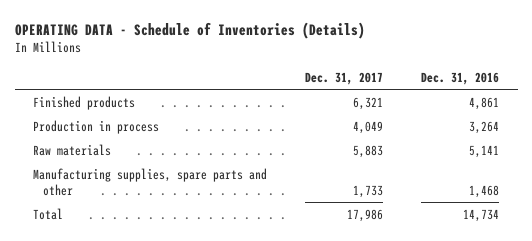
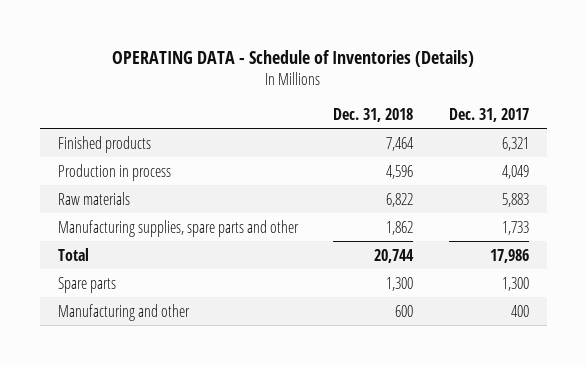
- | Dec. 31, 2017 | Dec. 31, 2016
+ | Dec. 31, 2018 | Dec. 31, 2017
+ Spare parts | 1,300 | 1,300
+ Manufacturing and other | 600 | 400

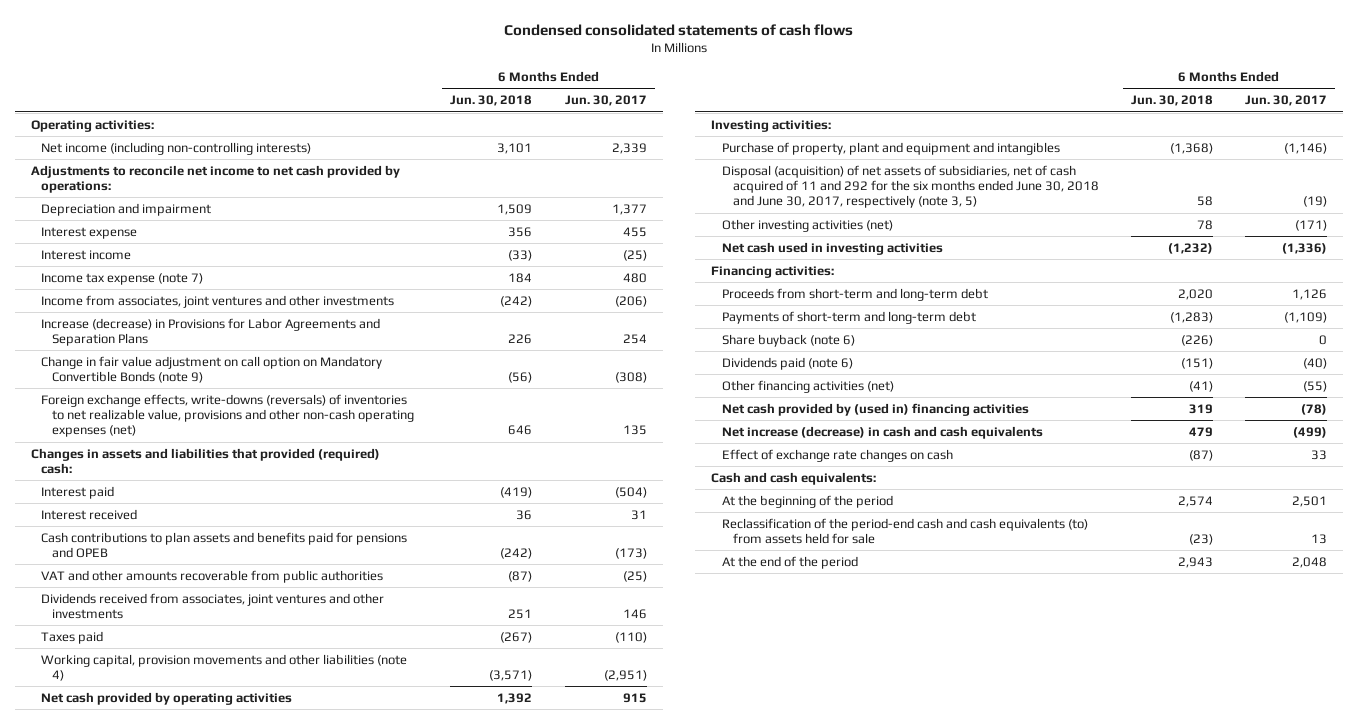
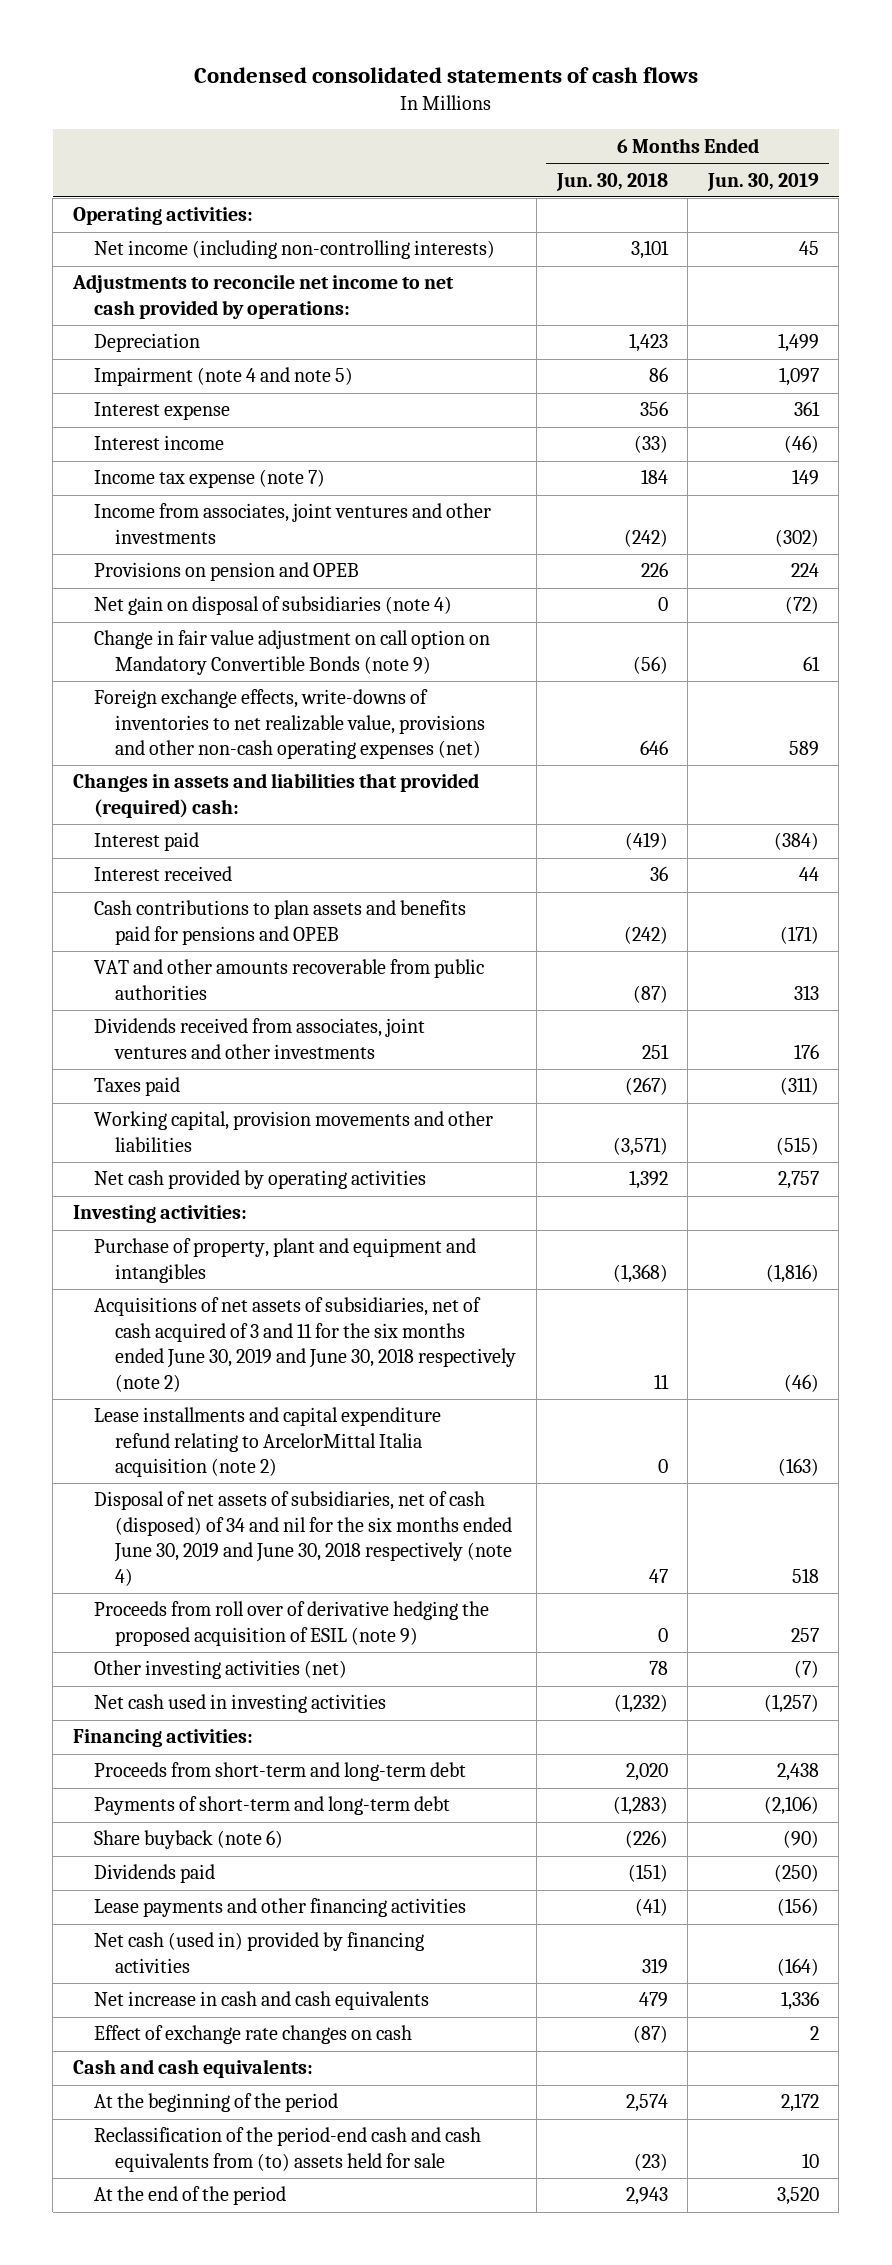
- | 6 Months Ended Jun. 30, 2018 | 6 Months Ended Jun. 30, 2017
+ | 6 Months Ended Jun. 30, 2018 | 6 Months Ended Jun. 30, 2019
- Depreciation and impairment | 1,509 | 1,377
+ Depreciation | 1,423 | 1,499
+ Impairment (note 4 and note 5) | 86 | 1,097
- Increase (decrease) in Provisions for Labor Agreements and Separation Plans | 226 | 254
+ Provisions on pension and OPEB | 226 | 224
+ Net gain on disposal of subsidiaries (note 4) | 0 | (72)
- Foreign exchange effects, write-downs (reversals) of inventories to net realizable value, provisions and other non-cash operating expenses (net) | 646 | 135
+ Foreign exchange effects, write-downs of inventories to net realizable value, provisions and other non-cash operating expenses (net) | 646 | 589
- Working capital, provision movements and other liabilities (note 4) | (3,571) | (2,951)
+ Working capital, provision movements and other liabilities | (3,571) | (515)
- Disposal (acquisition) of net assets of subsidiaries, net of cash acquired of 11 and 292 for the six months ended June 30, 2018 and June 30, 2017, respectively (note 3, 5) | 58 | (19)
+ Acquisitions of net assets of subsidiaries, net of cash acquired of 3 and 11 for the six months ended June 30, 2019 and June 30, 2018 respectively (note 2) | 11 | (46)
+ Lease installments and capital expenditure refund relating to ArcelorMittal Italia acquisition (note 2) | 0 | (163)
+ Disposal of net assets of subsidiaries, net of cash (disposed) of 34 and nil for the six months ended June 30, 2019 and June 30, 2018 respectively (note 4) | 47 | 518
+ Proceeds from roll over of derivative hedging the proposed acquisition of ESIL (note 9) | 0 | 257
- Dividends paid (note 6) | (151) | (40)
- Other financing activities (net) | (41) | (55)
- Net cash provided by (used in) financing activities | 319 | (78)
- Net increase (decrease) in cash and cash equivalents | 479 | (499)
+ Dividends paid | (151) | (250)
+ Lease payments and other financing activities | (41) | (156)
+ Net cash (used in) provided by financing activities | 319 | (164)
+ Net increase in cash and cash equivalents | 479 | 1,336
- Reclassification of the period-end cash and cash equivalents (to) from assets held for sale | (23) | 13
+ Reclassification of the period-end cash and cash equivalents from (to) assets held for sale | (23) | 10

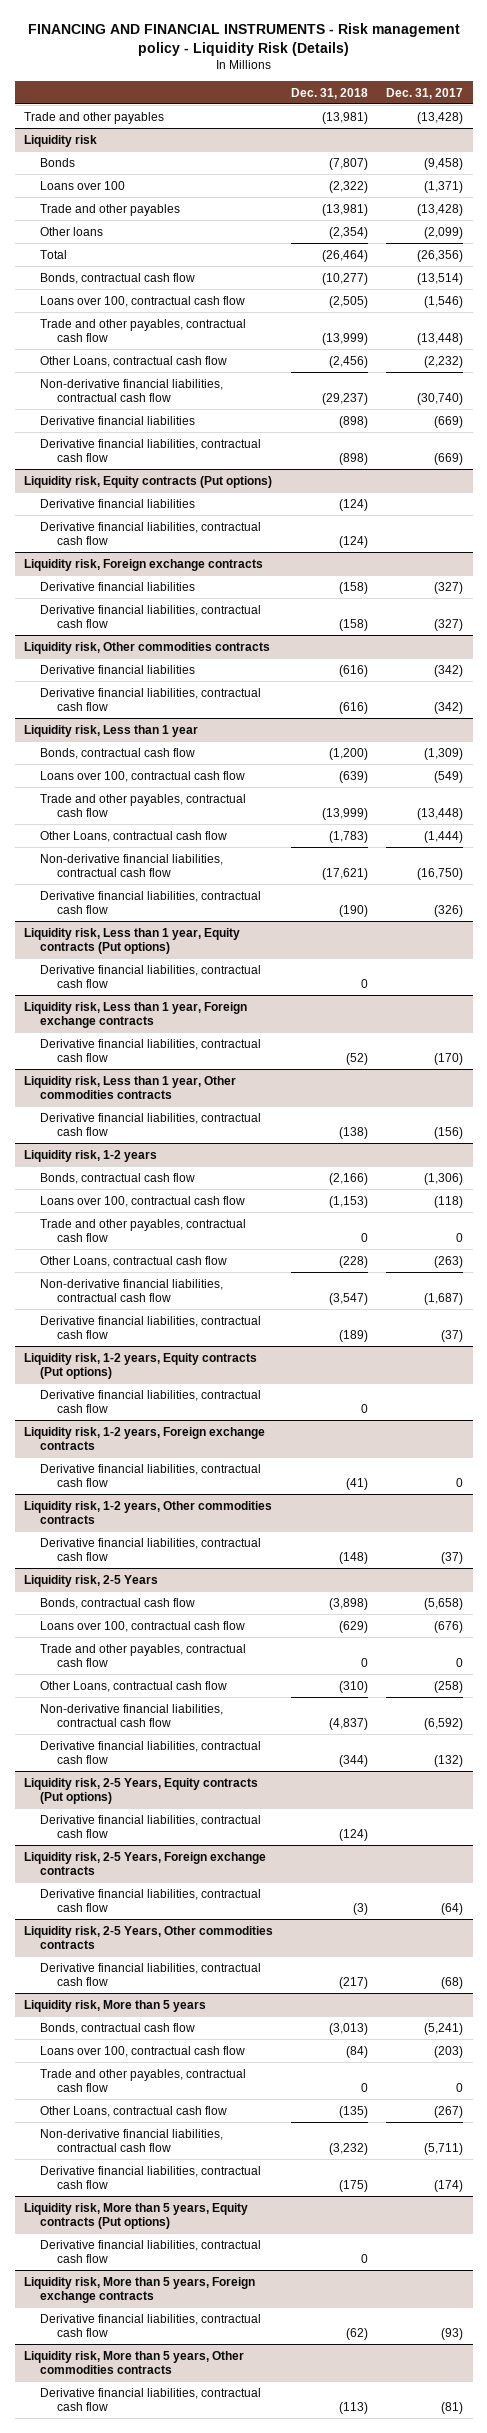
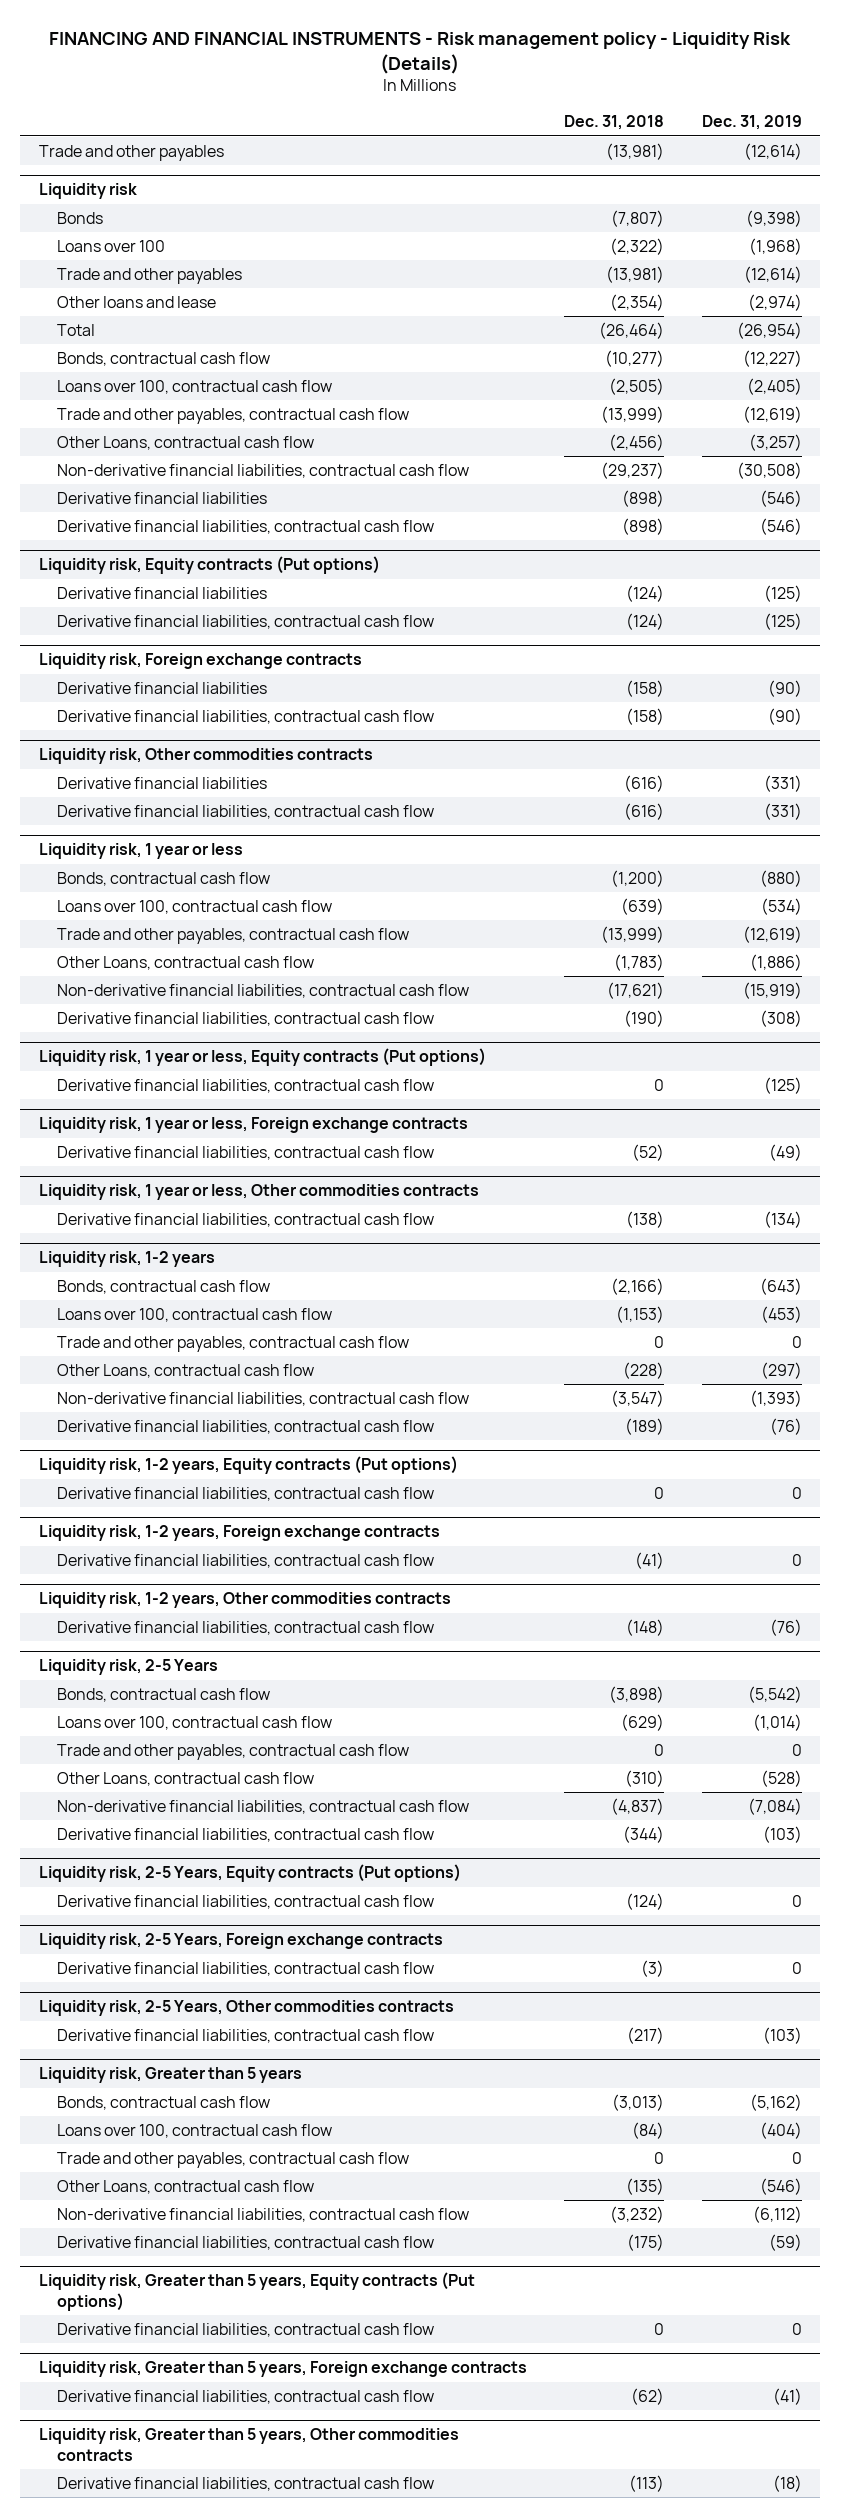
- | Dec. 31, 2018 | Dec. 31, 2017
+ | Dec. 31, 2018 | Dec. 31, 2019
@ Liquidity risk
- Other loans | (2,354) | (2,099)
+ Other loans and lease | (2,354) | (2,974)
- Liquidity risk, Less than 1 year
+ Liquidity risk, 1 year or less
- Liquidity risk, Less than 1 year, Equity contracts (Put options)
+ Liquidity risk, 1 year or less, Equity contracts (Put options)
- Liquidity risk, Less than 1 year, Foreign exchange contracts
+ Liquidity risk, 1 year or less, Foreign exchange contracts
- Liquidity risk, Less than 1 year, Other commodities contracts
+ Liquidity risk, 1 year or less, Other commodities contracts
- Liquidity risk, More than 5 years
+ Liquidity risk, Greater than 5 years
- Liquidity risk, More than 5 years, Equity contracts (Put options)
+ Liquidity risk, Greater than 5 years, Equity contracts (Put options)
- Liquidity risk, More than 5 years, Foreign exchange contracts
+ Liquidity risk, Greater than 5 years, Foreign exchange contracts
- Liquidity risk, More than 5 years, Other commodities contracts
+ Liquidity risk, Greater than 5 years, Other commodities contracts

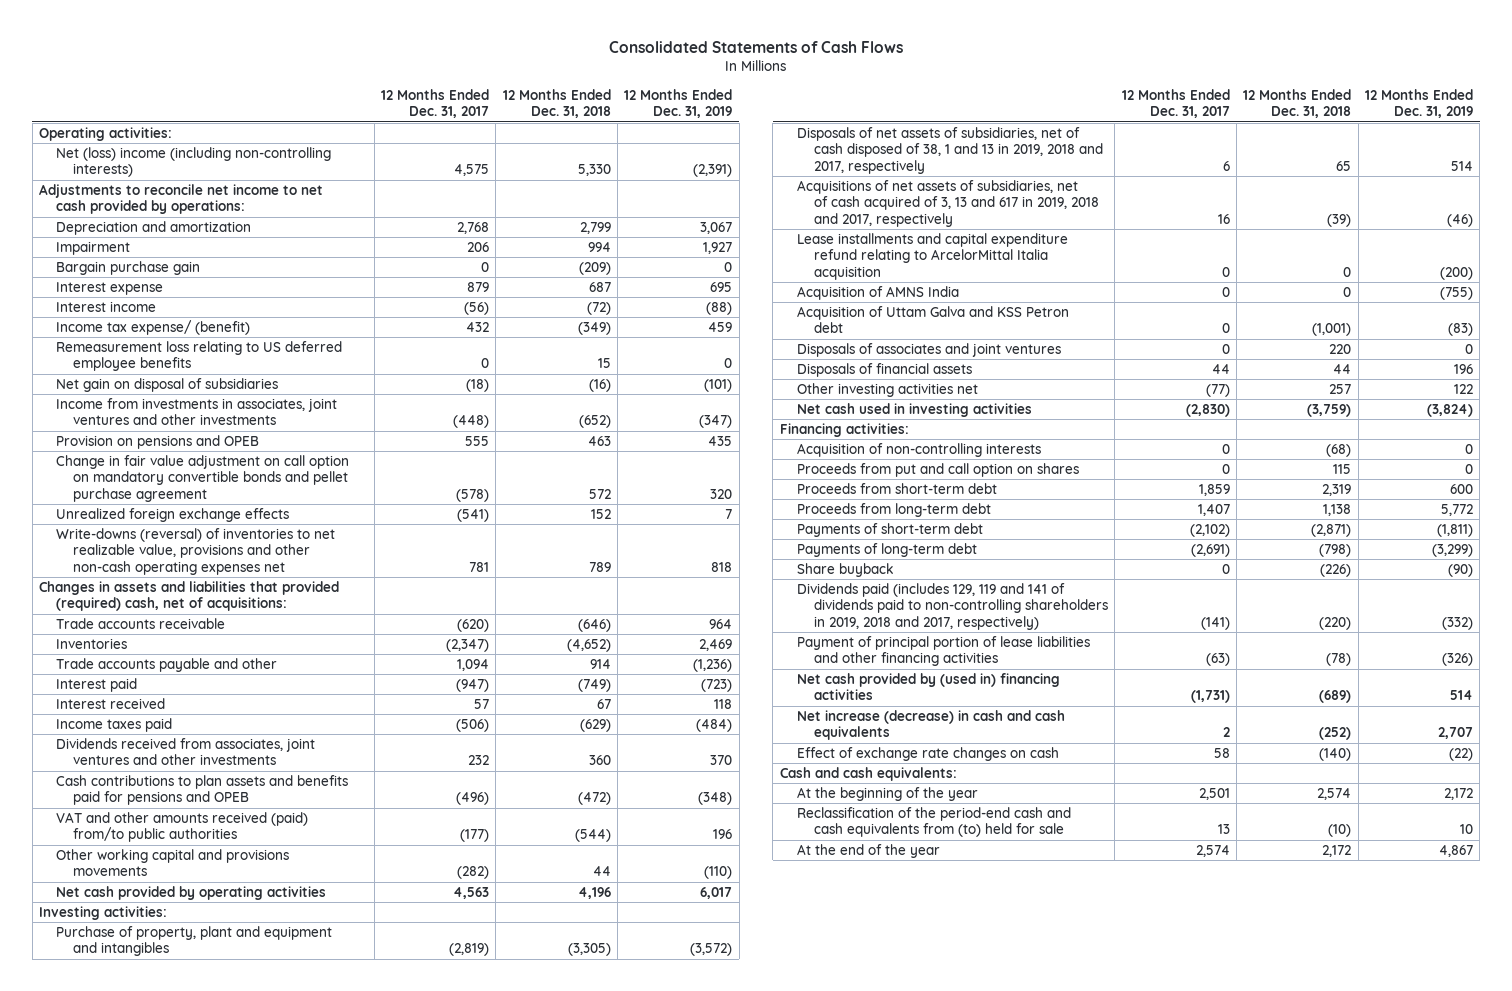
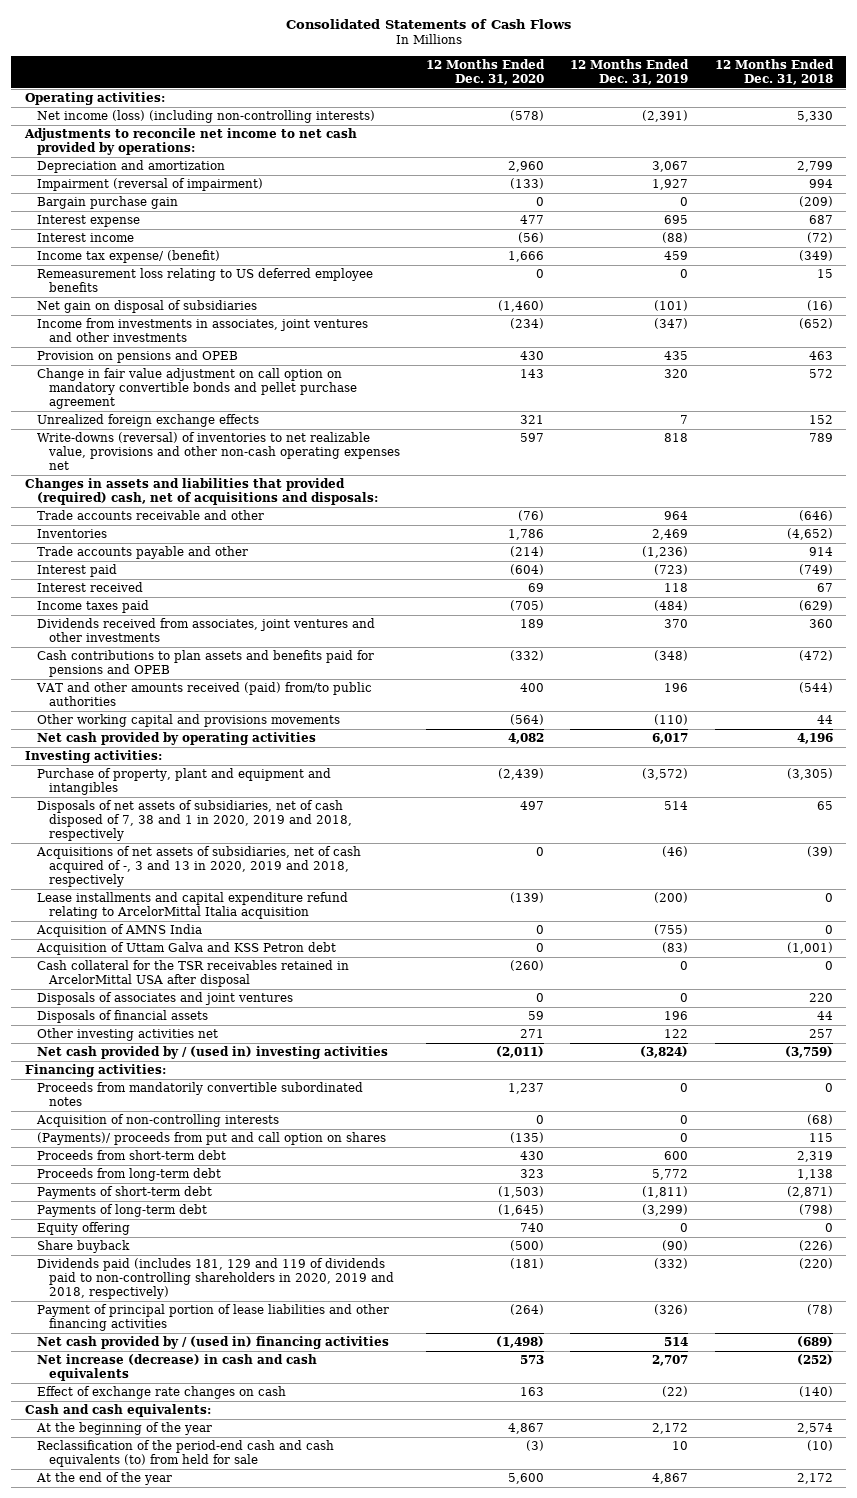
- | 12 Months Ended Dec. 31, 2017 | 12 Months Ended Dec. 31, 2018 | 12 Months Ended Dec. 31, 2019
+ | 12 Months Ended Dec. 31, 2020 | 12 Months Ended Dec. 31, 2019 | 12 Months Ended Dec. 31, 2018
- Net (loss) income (including non-controlling interests) | 4,575 | 5,330 | (2,391)
+ Net income (loss) (including non-controlling interests) | (578) | (2,391) | 5,330
- Impairment | 206 | 994 | 1,927
+ Impairment (reversal of impairment) | (133) | 1,927 | 994
- Changes in assets and liabilities that provided (required) cash, net of acquisitions:
- Trade accounts receivable | (620) | (646) | 964
+ Changes in assets and liabilities that provided (required) cash, net of acquisitions and disposals:
+ Trade accounts receivable and other | (76) | 964 | (646)
- Disposals of net assets of subsidiaries, net of cash disposed of 38, 1 and 13 in 2019, 2018 and 2017, respectively | 6 | 65 | 514
- Acquisitions of net assets of subsidiaries, net of cash acquired of 3, 13 and 617 in 2019, 2018 and 2017, respectively | 16 | (39) | (46)
+ Disposals of net assets of subsidiaries, net of cash disposed of 7, 38 and 1 in 2020, 2019 and 2018, respectively | 497 | 514 | 65
+ Acquisitions of net assets of subsidiaries, net of cash acquired of -, 3 and 13 in 2020, 2019 and 2018, respectively | 0 | (46) | (39)
+ Cash collateral for the TSR receivables retained in ArcelorMittal USA after disposal | (260) | 0 | 0
- Net cash used in investing activities | (2,830) | (3,759) | (3,824)
+ Net cash provided by / (used in) investing activities | (2,011) | (3,824) | (3,759)
+ Proceeds from mandatorily convertible subordinated notes | 1,237 | 0 | 0
- Proceeds from put and call option on shares | 0 | 115 | 0
+ (Payments)/ proceeds from put and call option on shares | (135) | 0 | 115
+ Equity offering | 740 | 0 | 0
- Dividends paid (includes 129, 119 and 141 of dividends paid to non-controlling shareholders in 2019, 2018 and 2017, respectively) | (141) | (220) | (332)
+ Dividends paid (includes 181, 129 and 119 of dividends paid to non-controlling shareholders in 2020, 2019 and 2018, respectively) | (181) | (332) | (220)
- Net cash provided by (used in) financing activities | (1,731) | (689) | 514
+ Net cash provided by / (used in) financing activities | (1,498) | 514 | (689)
- Reclassification of the period-end cash and cash equivalents from (to) held for sale | 13 | (10) | 10
+ Reclassification of the period-end cash and cash equivalents (to) from held for sale | (3) | 10 | (10)

